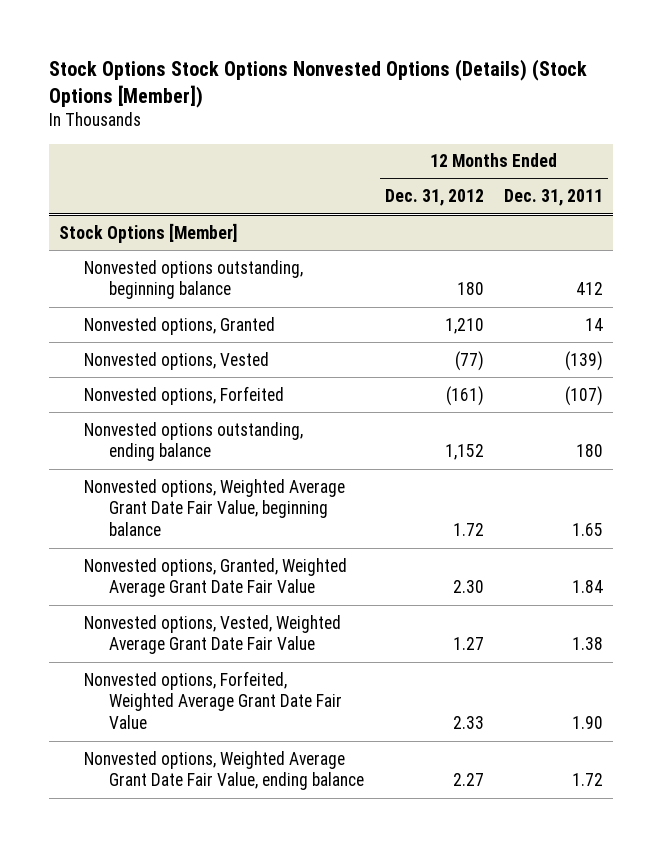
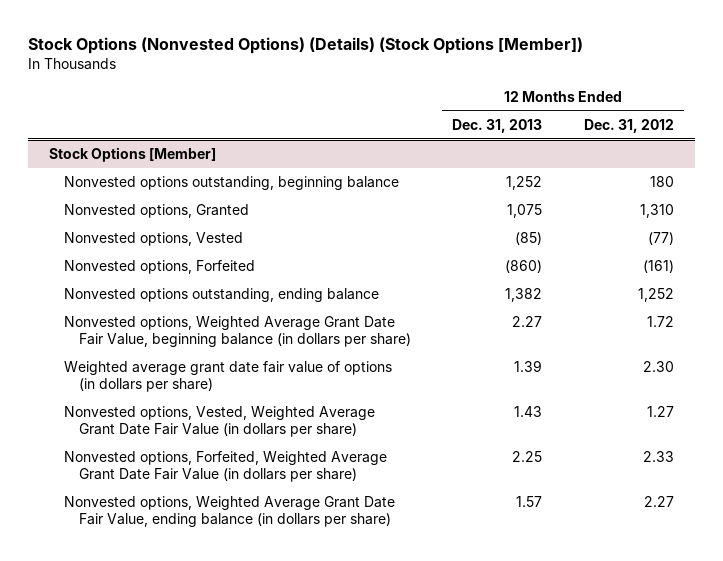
- Stock Options Stock Options Nonvested Options (Details) (Stock Options [Member])
+ Stock Options (Nonvested Options) (Details) (Stock Options [Member])
- | 12 Months Ended Dec. 31, 2012 | 12 Months Ended Dec. 31, 2011
+ | 12 Months Ended Dec. 31, 2013 | 12 Months Ended Dec. 31, 2012
@ Stock Options [Member]
- Nonvested options, Granted | 1,210 | 14
+ Nonvested options, Granted | 1,075 | 1,310
- Nonvested options outstanding, ending balance | 1,152 | 180
- Nonvested options, Weighted Average Grant Date Fair Value, beginning balance | 1.72 | 1.65
- Nonvested options, Granted, Weighted Average Grant Date Fair Value | 2.30 | 1.84
- Nonvested options, Vested, Weighted Average Grant Date Fair Value | 1.27 | 1.38
- Nonvested options, Forfeited, Weighted Average Grant Date Fair Value | 2.33 | 1.90
- Nonvested options, Weighted Average Grant Date Fair Value, ending balance | 2.27 | 1.72
+ Nonvested options outstanding, ending balance | 1,382 | 1,252
+ Nonvested options, Weighted Average Grant Date Fair Value, beginning balance (in dollars per share) | 2.27 | 1.72
+ Weighted average grant date fair value of options (in dollars per share) | 1.39 | 2.30
+ Nonvested options, Vested, Weighted Average Grant Date Fair Value (in dollars per share) | 1.43 | 1.27
+ Nonvested options, Forfeited, Weighted Average Grant Date Fair Value (in dollars per share) | 2.25 | 2.33
+ Nonvested options, Weighted Average Grant Date Fair Value, ending balance (in dollars per share) | 1.57 | 2.27

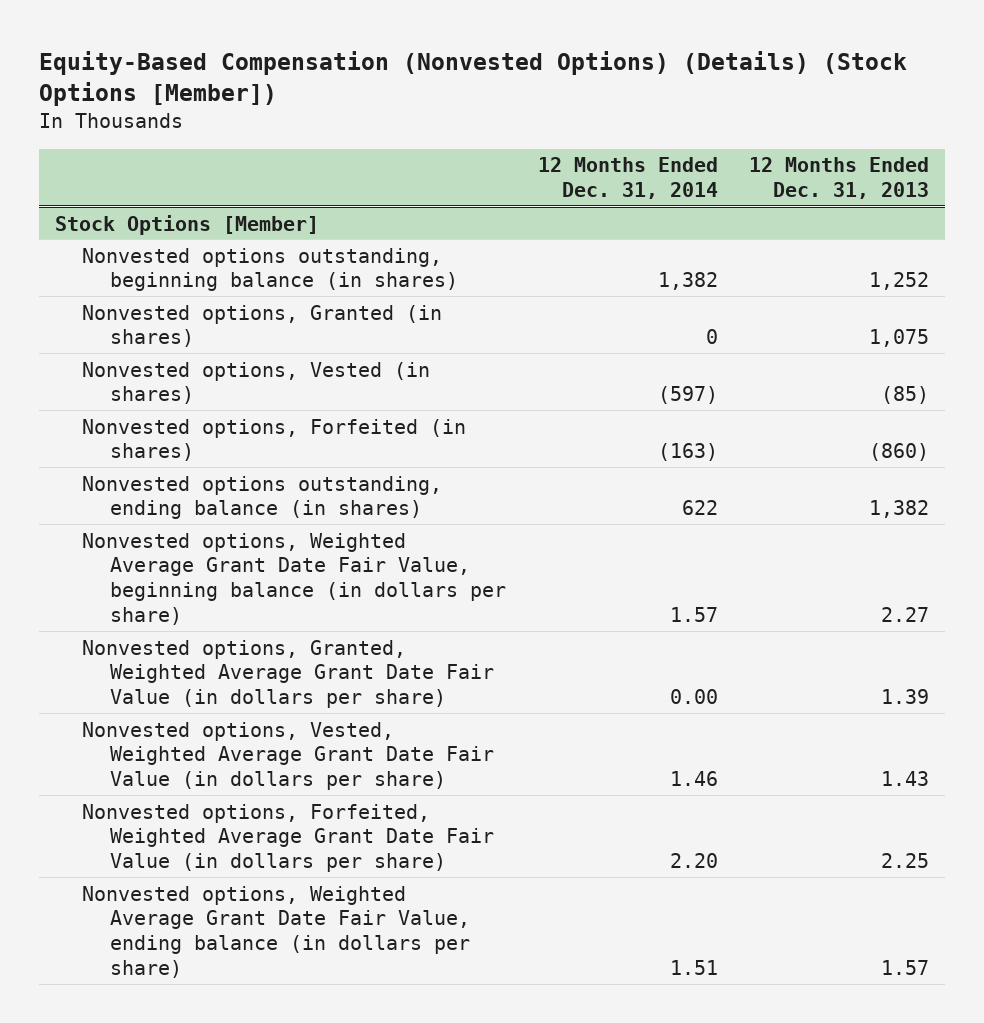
- Stock Options (Nonvested Options) (Details) (Stock Options [Member])
+ Equity-Based Compensation (Nonvested Options) (Details) (Stock Options [Member])
- | 12 Months Ended Dec. 31, 2013 | 12 Months Ended Dec. 31, 2012
+ | 12 Months Ended Dec. 31, 2014 | 12 Months Ended Dec. 31, 2013
@ Stock Options [Member]
- Nonvested options outstanding, beginning balance | 1,252 | 180
- Nonvested options, Granted | 1,075 | 1,310
- Nonvested options, Vested | (85) | (77)
- Nonvested options, Forfeited | (860) | (161)
- Nonvested options outstanding, ending balance | 1,382 | 1,252
+ Nonvested options outstanding, beginning balance (in shares) | 1,382 | 1,252
+ Nonvested options, Granted (in shares) | 0 | 1,075
+ Nonvested options, Vested (in shares) | (597) | (85)
+ Nonvested options, Forfeited (in shares) | (163) | (860)
+ Nonvested options outstanding, ending balance (in shares) | 622 | 1,382
- Weighted average grant date fair value of options (in dollars per share) | 1.39 | 2.30
+ Nonvested options, Granted, Weighted Average Grant Date Fair Value (in dollars per share) | 0.00 | 1.39

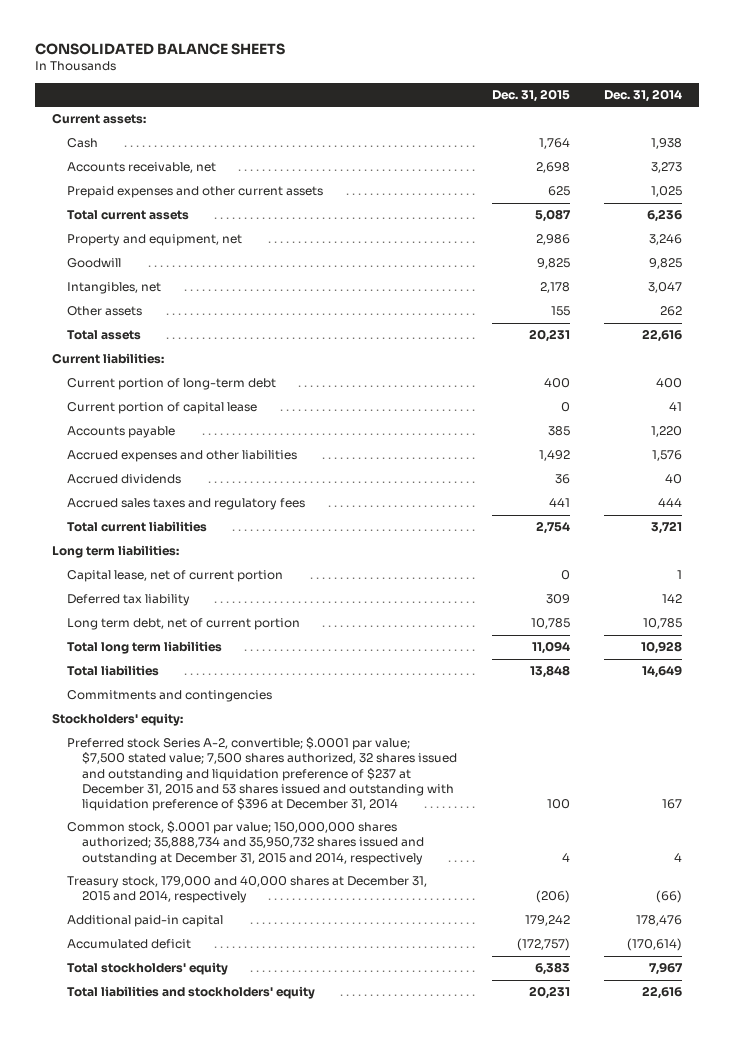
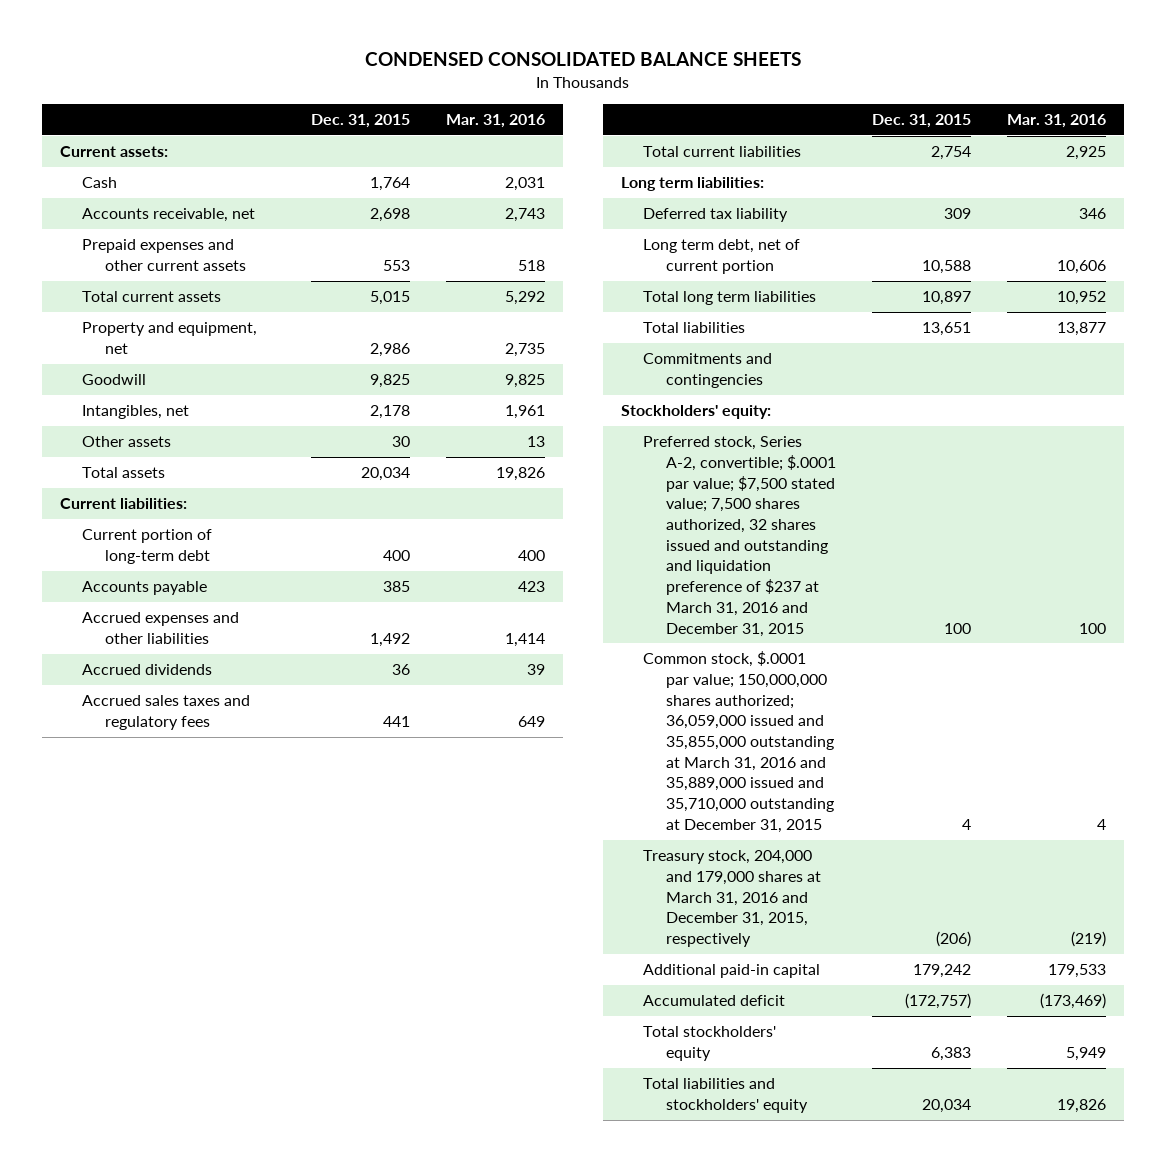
- CONSOLIDATED BALANCE SHEETS
+ CONDENSED CONSOLIDATED BALANCE SHEETS
- | Dec. 31, 2015 | Dec. 31, 2014
+ | Dec. 31, 2015 | Mar. 31, 2016
- Prepaid expenses and other current assets | 625 | 1,025
- Total current assets | 5,087 | 6,236
+ Prepaid expenses and other current assets | 553 | 518
+ Total current assets | 5,015 | 5,292
- Other assets | 155 | 262
- Total assets | 20,231 | 22,616
+ Other assets | 30 | 13
+ Total assets | 20,034 | 19,826
- Current portion of capital lease | 0 | 41
- Capital lease, net of current portion | 0 | 1
- Long term debt, net of current portion | 10,785 | 10,785
- Total long term liabilities | 11,094 | 10,928
- Total liabilities | 13,848 | 14,649
+ Long term debt, net of current portion | 10,588 | 10,606
+ Total long term liabilities | 10,897 | 10,952
+ Total liabilities | 13,651 | 13,877
- Preferred stock Series A-2, convertible; $.0001 par value; $7,500 stated value; 7,500 shares authorized, 32 shares issued and outstanding and liquidation preference of $237 at December 31, 2015 and 53 shares issued and outstanding with liquidation preference of $396 at December 31, 2014 | 100 | 167
- Common stock, $.0001 par value; 150,000,000 shares authorized; 35,888,734 and 35,950,732 shares issued and outstanding at December 31, 2015 and 2014, respectively | 4 | 4
- Treasury stock, 179,000 and 40,000 shares at December 31, 2015 and 2014, respectively | (206) | (66)
+ Preferred stock, Series A-2, convertible; $.0001 par value; $7,500 stated value; 7,500 shares authorized, 32 shares issued and outstanding and liquidation preference of $237 at March 31, 2016 and December 31, 2015 | 100 | 100
+ Common stock, $.0001 par value; 150,000,000 shares authorized; 36,059,000 issued and 35,855,000 outstanding at March 31, 2016 and 35,889,000 issued and 35,710,000 outstanding at December 31, 2015 | 4 | 4
+ Treasury stock, 204,000 and 179,000 shares at March 31, 2016 and December 31, 2015, respectively | (206) | (219)
- Total liabilities and stockholders' equity | 20,231 | 22,616
+ Total liabilities and stockholders' equity | 20,034 | 19,826

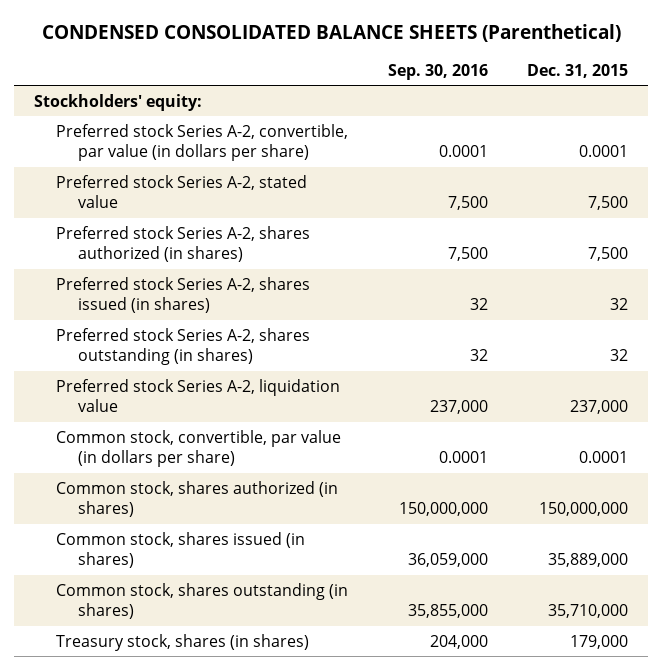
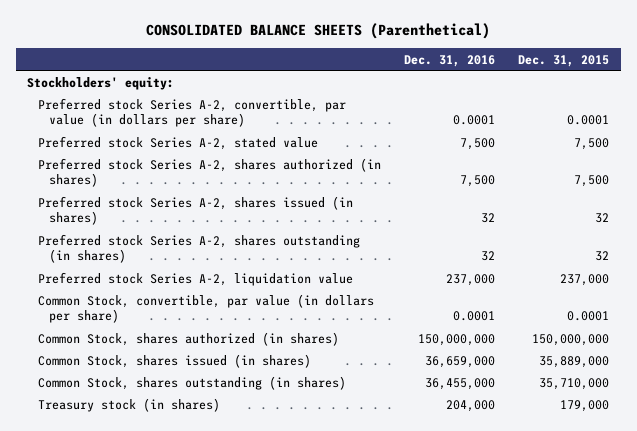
- CONDENSED CONSOLIDATED BALANCE SHEETS (Parenthetical)
+ CONSOLIDATED BALANCE SHEETS (Parenthetical)
- | Sep. 30, 2016 | Dec. 31, 2015
+ | Dec. 31, 2016 | Dec. 31, 2015
- Common stock, convertible, par value (in dollars per share) | 0.0001 | 0.0001
- Common stock, shares authorized (in shares) | 150,000,000 | 150,000,000
- Common stock, shares issued (in shares) | 36,059,000 | 35,889,000
- Common stock, shares outstanding (in shares) | 35,855,000 | 35,710,000
- Treasury stock, shares (in shares) | 204,000 | 179,000
+ Common Stock, convertible, par value (in dollars per share) | 0.0001 | 0.0001
+ Common Stock, shares authorized (in shares) | 150,000,000 | 150,000,000
+ Common Stock, shares issued (in shares) | 36,659,000 | 35,889,000
+ Common Stock, shares outstanding (in shares) | 36,455,000 | 35,710,000
+ Treasury stock (in shares) | 204,000 | 179,000

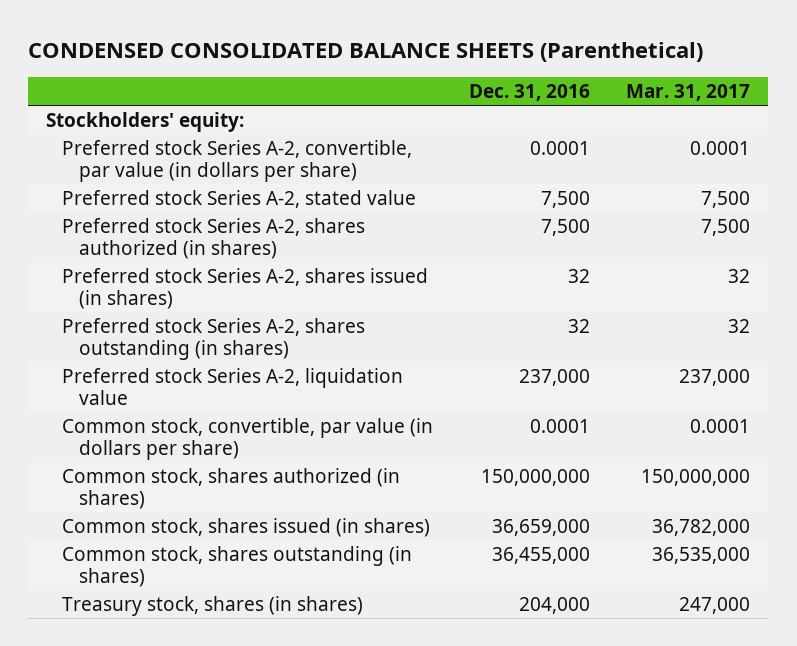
- CONSOLIDATED BALANCE SHEETS (Parenthetical)
+ CONDENSED CONSOLIDATED BALANCE SHEETS (Parenthetical)
- | Dec. 31, 2016 | Dec. 31, 2015
+ | Dec. 31, 2016 | Mar. 31, 2017
- Common Stock, convertible, par value (in dollars per share) | 0.0001 | 0.0001
- Common Stock, shares authorized (in shares) | 150,000,000 | 150,000,000
- Common Stock, shares issued (in shares) | 36,659,000 | 35,889,000
- Common Stock, shares outstanding (in shares) | 36,455,000 | 35,710,000
- Treasury stock (in shares) | 204,000 | 179,000
+ Common stock, convertible, par value (in dollars per share) | 0.0001 | 0.0001
+ Common stock, shares authorized (in shares) | 150,000,000 | 150,000,000
+ Common stock, shares issued (in shares) | 36,659,000 | 36,782,000
+ Common stock, shares outstanding (in shares) | 36,455,000 | 36,535,000
+ Treasury stock, shares (in shares) | 204,000 | 247,000

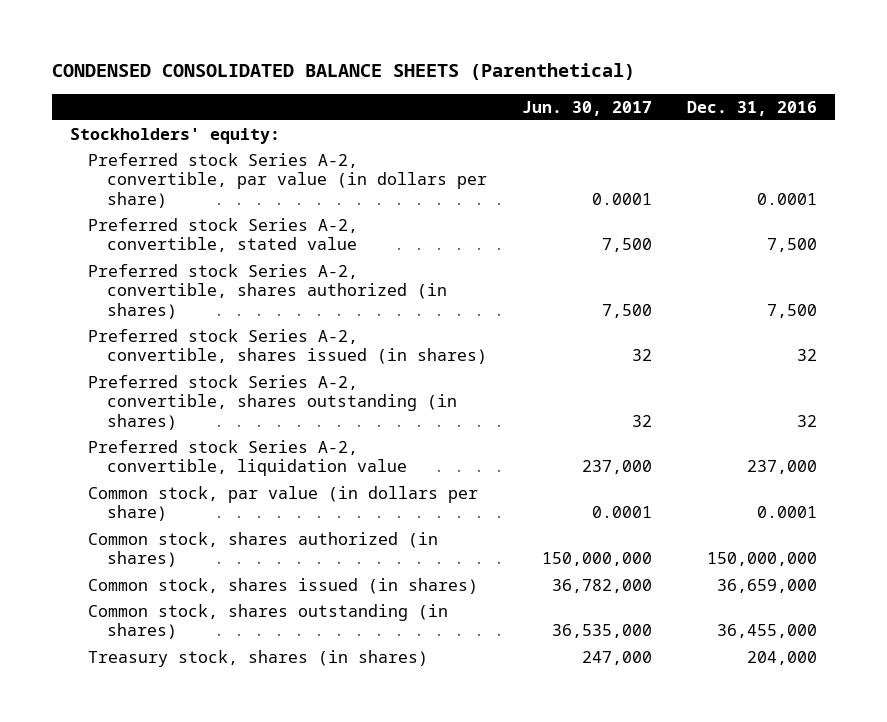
- | Dec. 31, 2016 | Mar. 31, 2017
+ | Jun. 30, 2017 | Dec. 31, 2016
- Preferred stock Series A-2, stated value | 7,500 | 7,500
- Preferred stock Series A-2, shares authorized (in shares) | 7,500 | 7,500
- Preferred stock Series A-2, shares issued (in shares) | 32 | 32
- Preferred stock Series A-2, shares outstanding (in shares) | 32 | 32
- Preferred stock Series A-2, liquidation value | 237,000 | 237,000
- Common stock, convertible, par value (in dollars per share) | 0.0001 | 0.0001
+ Preferred stock Series A-2, convertible, stated value | 7,500 | 7,500
+ Preferred stock Series A-2, convertible, shares authorized (in shares) | 7,500 | 7,500
+ Preferred stock Series A-2, convertible, shares issued (in shares) | 32 | 32
+ Preferred stock Series A-2, convertible, shares outstanding (in shares) | 32 | 32
+ Preferred stock Series A-2, convertible, liquidation value | 237,000 | 237,000
+ Common stock, par value (in dollars per share) | 0.0001 | 0.0001

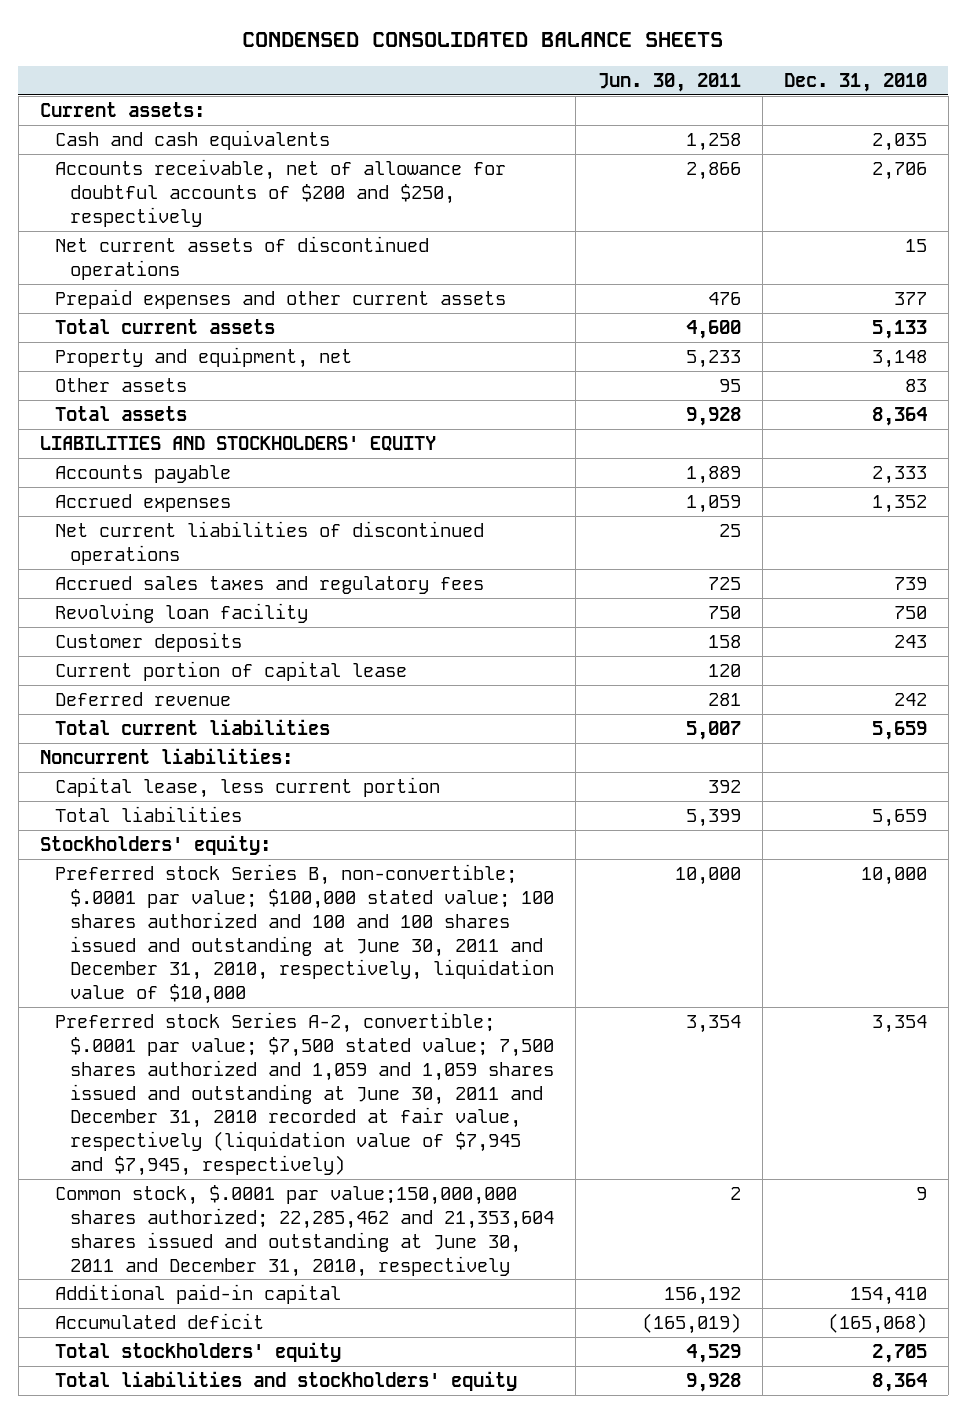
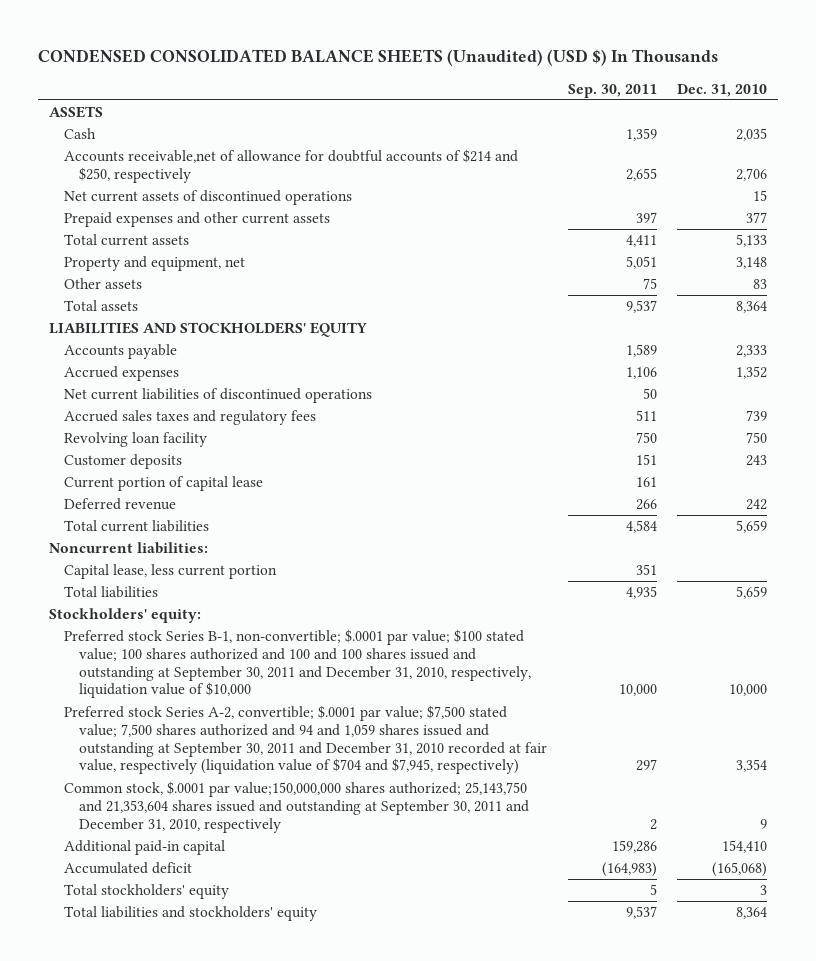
- CONDENSED CONSOLIDATED BALANCE SHEETS
+ CONDENSED CONSOLIDATED BALANCE SHEETS (Unaudited) (USD $) In Thousands
- | Jun. 30, 2011 | Dec. 31, 2010
+ | Sep. 30, 2011 | Dec. 31, 2010
- Current assets:
- Cash and cash equivalents | 1,258 | 2,035
- Accounts receivable, net of allowance for doubtful accounts of $200 and $250, respectively | 2,866 | 2,706
+ ASSETS
+ Cash | 1,359 | 2,035
+ Accounts receivable,net of allowance for doubtful accounts of $214 and $250, respectively | 2,655 | 2,706
- Preferred stock Series B, non-convertible; $.0001 par value; $100,000 stated value; 100 shares authorized and 100 and 100 shares issued and outstanding at June 30, 2011 and December 31, 2010, respectively, liquidation value of $10,000 | 10,000 | 10,000
- Preferred stock Series A-2, convertible; $.0001 par value; $7,500 stated value; 7,500 shares authorized and 1,059 and 1,059 shares issued and outstanding at June 30, 2011 and December 31, 2010 recorded at fair value, respectively (liquidation value of $7,945 and $7,945, respectively) | 3,354 | 3,354
- Common stock, $.0001 par value;150,000,000 shares authorized; 22,285,462 and 21,353,604 shares issued and outstanding at June 30, 2011 and December 31, 2010, respectively | 2 | 9
+ Preferred stock Series B-1, non-convertible; $.0001 par value; $100 stated value; 100 shares authorized and 100 and 100 shares issued and outstanding at September 30, 2011 and December 31, 2010, respectively, liquidation value of $10,000 | 10,000 | 10,000
+ Preferred stock Series A-2, convertible; $.0001 par value; $7,500 stated value; 7,500 shares authorized and 94 and 1,059 shares issued and outstanding at September 30, 2011 and December 31, 2010 recorded at fair value, respectively (liquidation value of $704 and $7,945, respectively) | 297 | 3,354
+ Common stock, $.0001 par value;150,000,000 shares authorized; 25,143,750 and 21,353,604 shares issued and outstanding at September 30, 2011 and December 31, 2010, respectively | 2 | 9
- Total stockholders' equity | 4,529 | 2,705
+ Total stockholders' equity | 5 | 3

